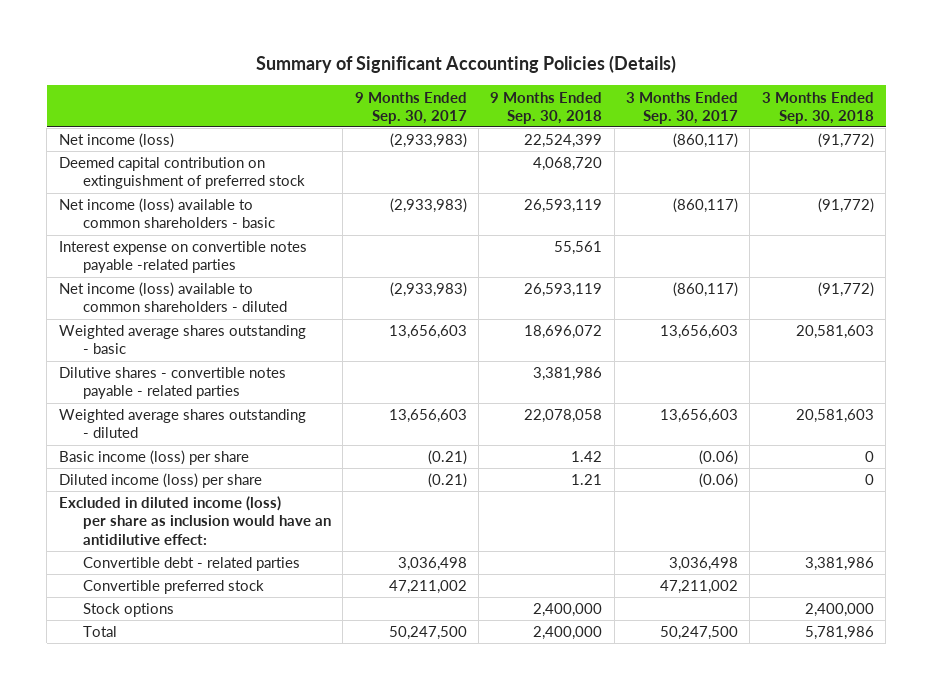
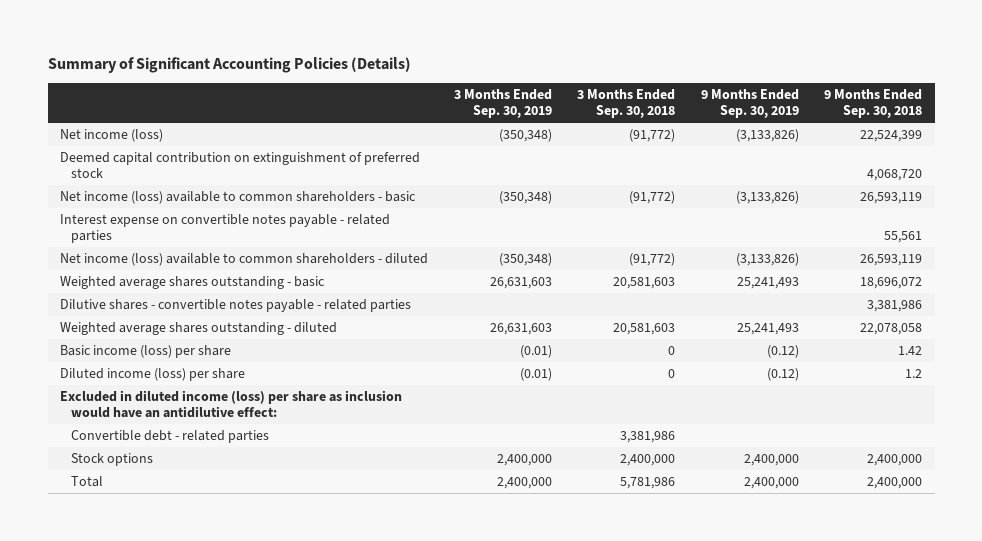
- | 9 Months Ended Sep. 30, 2017 | 9 Months Ended Sep. 30, 2018 | 3 Months Ended Sep. 30, 2017 | 3 Months Ended Sep. 30, 2018
+ | 3 Months Ended Sep. 30, 2019 | 3 Months Ended Sep. 30, 2018 | 9 Months Ended Sep. 30, 2019 | 9 Months Ended Sep. 30, 2018
- Interest expense on convertible notes payable -related parties | | 55,561 | |
+ Interest expense on convertible notes payable - related parties | | | | 55,561
- Diluted income (loss) per share | (0.21) | 1.21 | (0.06) | 0
+ Diluted income (loss) per share | (0.01) | 0 | (0.12) | 1.2
- Convertible preferred stock | 47,211,002 | | 47,211,002 |

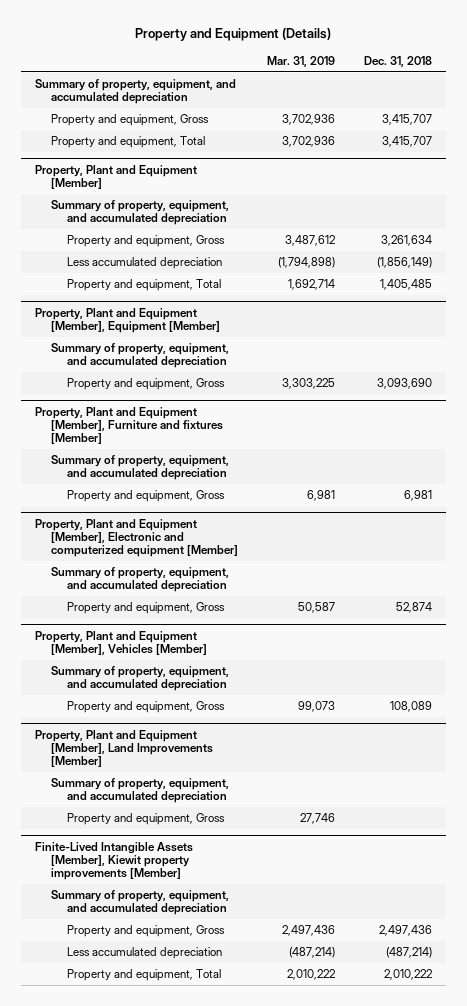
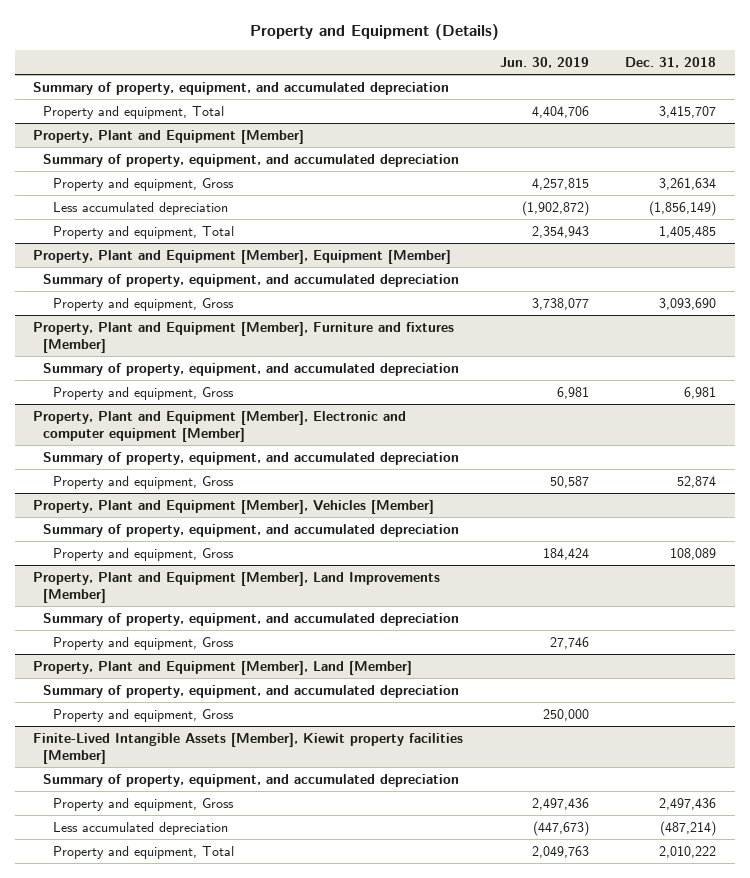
- | Mar. 31, 2019 | Dec. 31, 2018
+ | Jun. 30, 2019 | Dec. 31, 2018
- Property and equipment, Gross | 3,702,936 | 3,415,707
- Property, Plant and Equipment [Member], Electronic and computerized equipment [Member]
+ Property, Plant and Equipment [Member], Electronic and computer equipment [Member]
- Finite-Lived Intangible Assets [Member], Kiewit property improvements [Member]
+ Property, Plant and Equipment [Member], Land [Member]
+ Property and equipment, Gross | 250,000 |
+ Finite-Lived Intangible Assets [Member], Kiewit property facilities [Member]
+ Summary of property, equipment, and accumulated depreciation

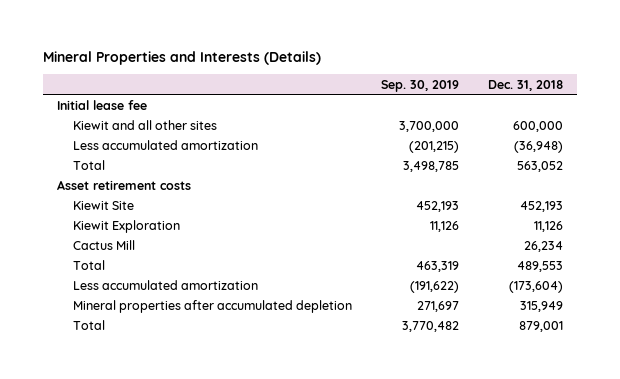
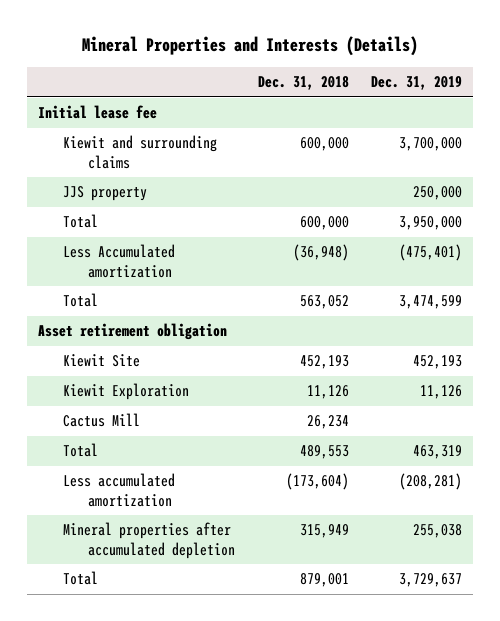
- | Sep. 30, 2019 | Dec. 31, 2018
+ | Dec. 31, 2018 | Dec. 31, 2019
- Kiewit and all other sites | 3,700,000 | 600,000
- Less accumulated amortization | (201,215) | (36,948)
+ Kiewit and surrounding claims | 600,000 | 3,700,000
+ JJS property | | 250,000
+ Total | 600,000 | 3,950,000
+ Less Accumulated amortization | (36,948) | (475,401)
- Asset retirement costs
+ Asset retirement obligation

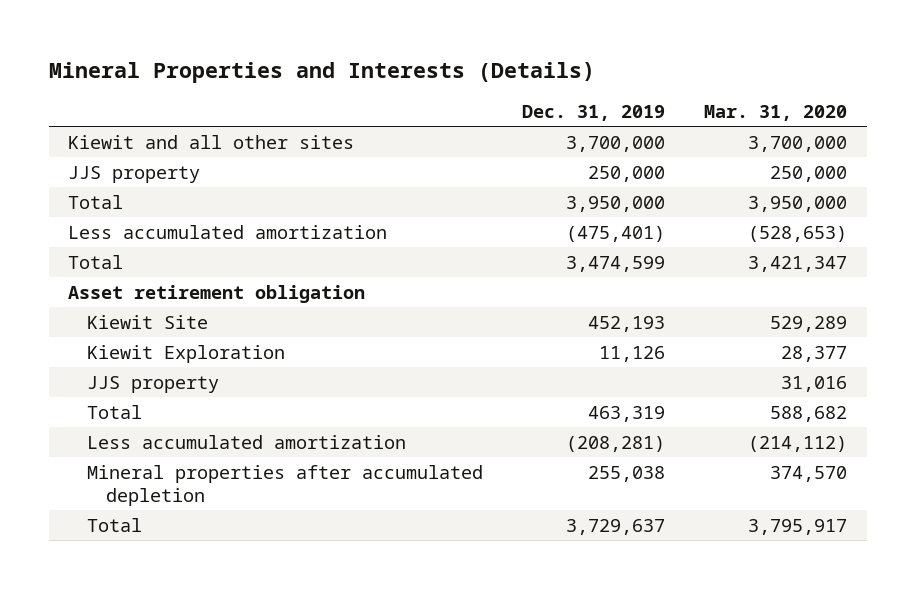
- | Dec. 31, 2018 | Dec. 31, 2019
+ | Dec. 31, 2019 | Mar. 31, 2020
- Initial lease fee
- Kiewit and surrounding claims | 600,000 | 3,700,000
+ Kiewit and all other sites | 3,700,000 | 3,700,000
- Less Accumulated amortization | (36,948) | (475,401)
+ Less accumulated amortization | (475,401) | (528,653)
- Cactus Mill | 26,234 |
+ JJS property | | 31,016

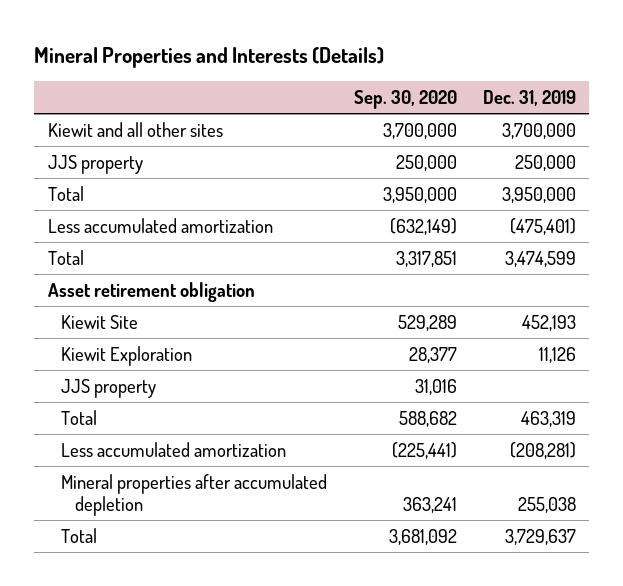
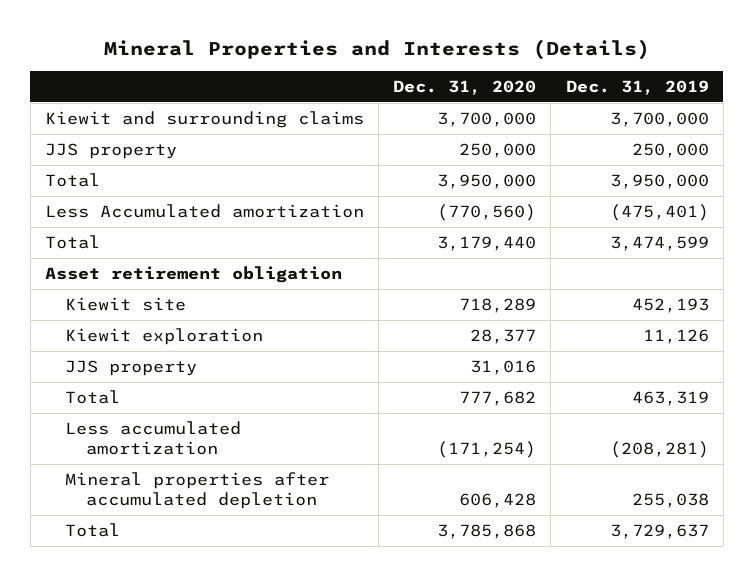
- | Sep. 30, 2020 | Dec. 31, 2019
+ | Dec. 31, 2020 | Dec. 31, 2019
- Kiewit and all other sites | 3,700,000 | 3,700,000
+ Kiewit and surrounding claims | 3,700,000 | 3,700,000
- Less accumulated amortization | (632,149) | (475,401)
+ Less Accumulated amortization | (770,560) | (475,401)
- Kiewit Site | 529,289 | 452,193
- Kiewit Exploration | 28,377 | 11,126
+ Kiewit site | 718,289 | 452,193
+ Kiewit exploration | 28,377 | 11,126

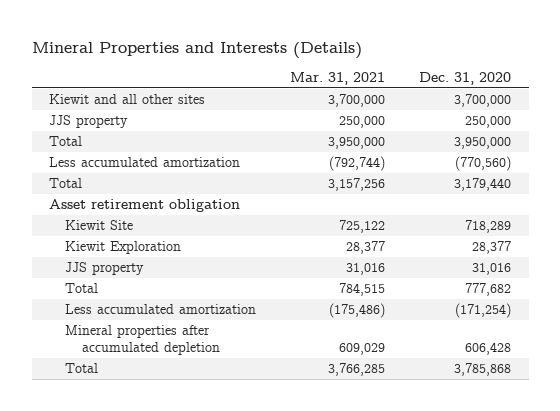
- | Dec. 31, 2020 | Dec. 31, 2019
+ | Mar. 31, 2021 | Dec. 31, 2020
- Kiewit and surrounding claims | 3,700,000 | 3,700,000
+ Kiewit and all other sites | 3,700,000 | 3,700,000
- Less Accumulated amortization | (770,560) | (475,401)
+ Less accumulated amortization | (792,744) | (770,560)
- Kiewit site | 718,289 | 452,193
- Kiewit exploration | 28,377 | 11,126
+ Kiewit Site | 725,122 | 718,289
+ Kiewit Exploration | 28,377 | 28,377

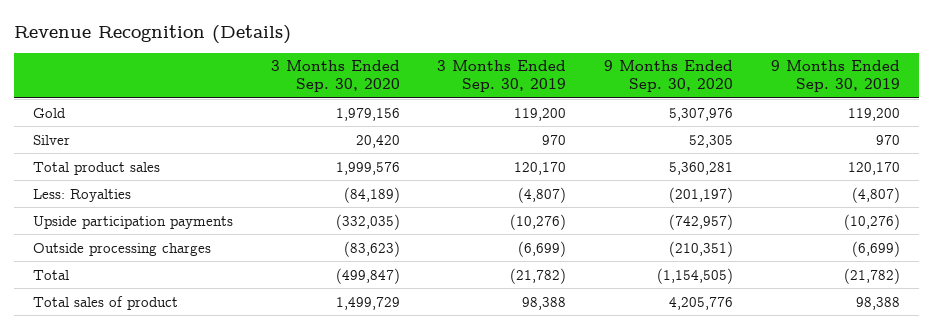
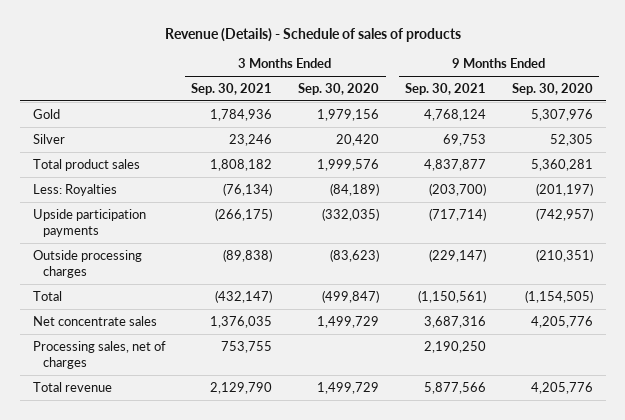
- Revenue Recognition (Details)
+ Revenue (Details) - Schedule of sales of products
- | 3 Months Ended Sep. 30, 2020 | 3 Months Ended Sep. 30, 2019 | 9 Months Ended Sep. 30, 2020 | 9 Months Ended Sep. 30, 2019
+ | 3 Months Ended Sep. 30, 2021 | 3 Months Ended Sep. 30, 2020 | 9 Months Ended Sep. 30, 2021 | 9 Months Ended Sep. 30, 2020
- Total sales of product | 1,499,729 | 98,388 | 4,205,776 | 98,388
+ Net concentrate sales | 1,376,035 | 1,499,729 | 3,687,316 | 4,205,776
+ Processing sales, net of charges | 753,755 | | 2,190,250 |
+ Total revenue | 2,129,790 | 1,499,729 | 5,877,566 | 4,205,776

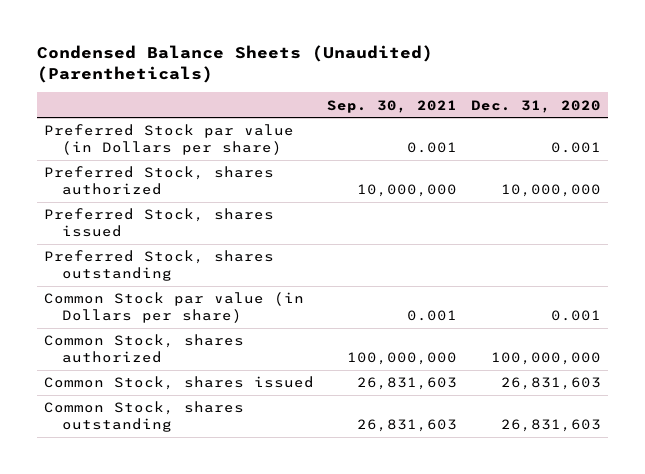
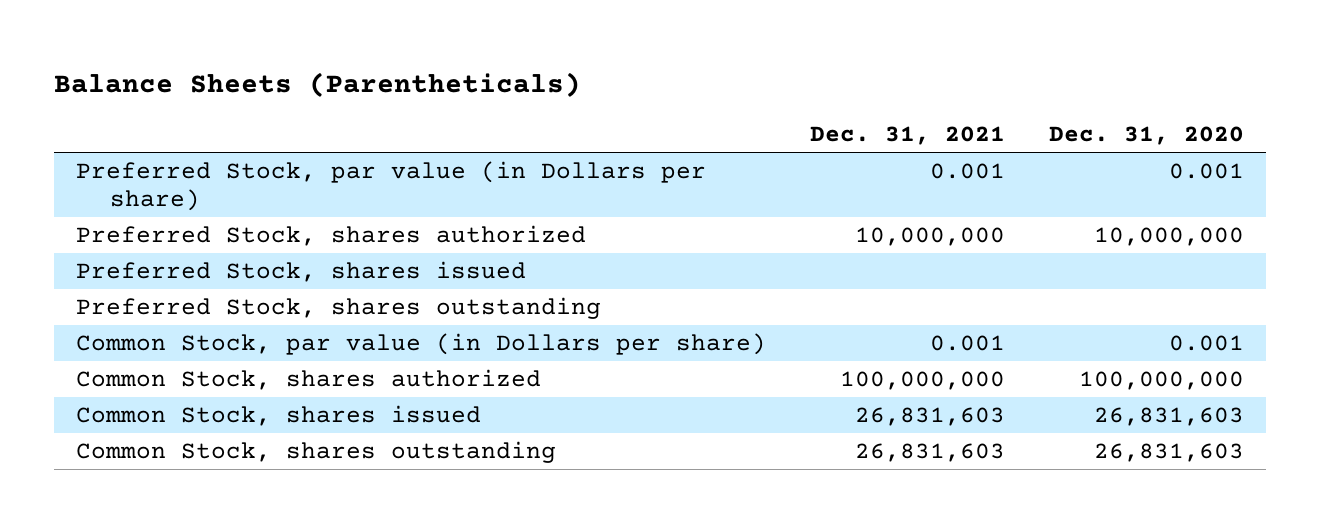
- Condensed Balance Sheets (Unaudited) (Parentheticals)
+ Balance Sheets (Parentheticals)
- | Sep. 30, 2021 | Dec. 31, 2020
+ | Dec. 31, 2021 | Dec. 31, 2020
- Preferred Stock par value (in Dollars per share) | 0.001 | 0.001
+ Preferred Stock, par value (in Dollars per share) | 0.001 | 0.001
- Common Stock par value (in Dollars per share) | 0.001 | 0.001
+ Common Stock, par value (in Dollars per share) | 0.001 | 0.001

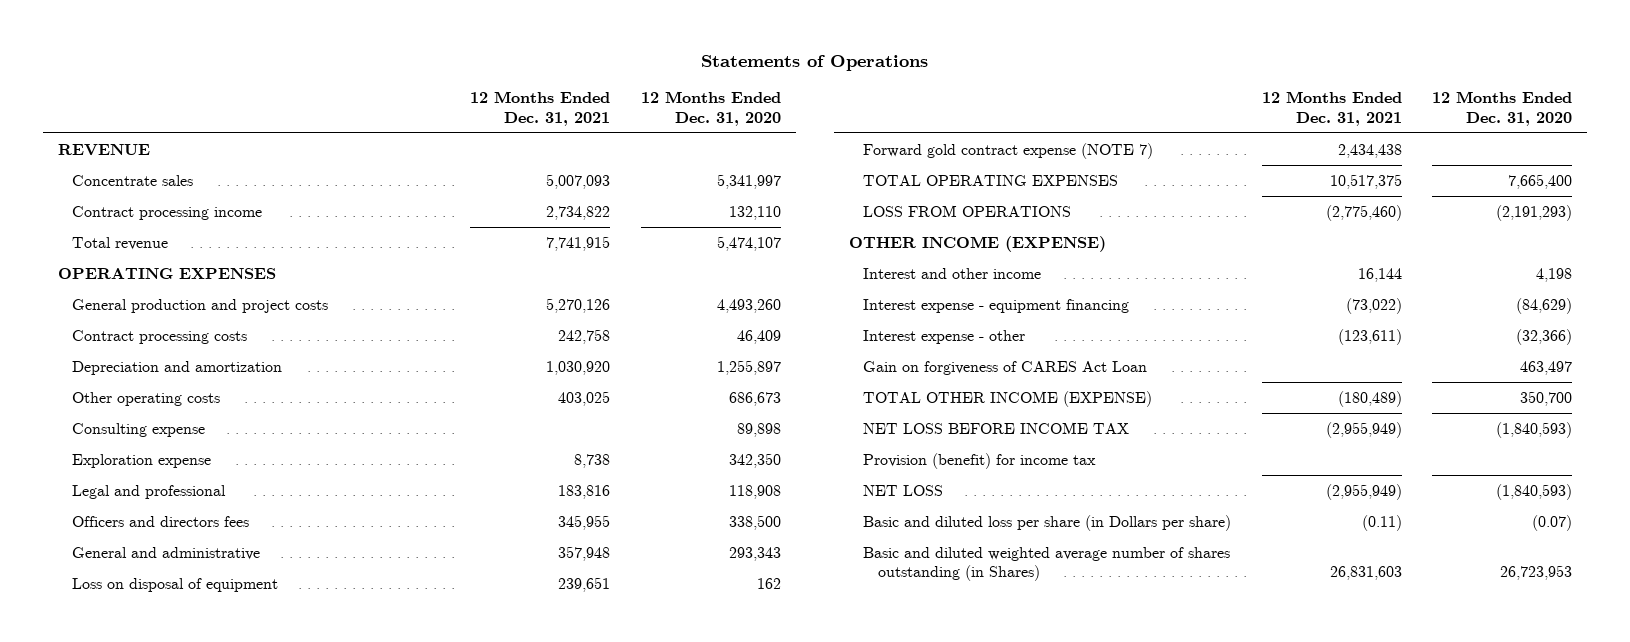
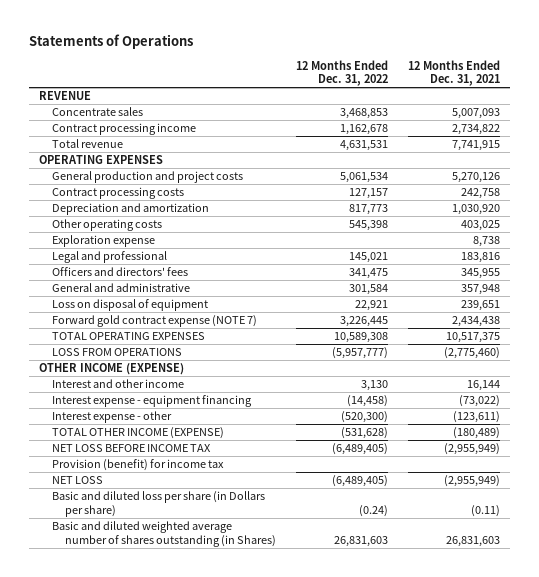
- | 12 Months Ended Dec. 31, 2021 | 12 Months Ended Dec. 31, 2020
+ | 12 Months Ended Dec. 31, 2022 | 12 Months Ended Dec. 31, 2021
- Consulting expense | | 89,898
- Officers and directors fees | 345,955 | 338,500
+ Officers and directors' fees | 341,475 | 345,955
- Gain on forgiveness of CARES Act Loan | | 463,497

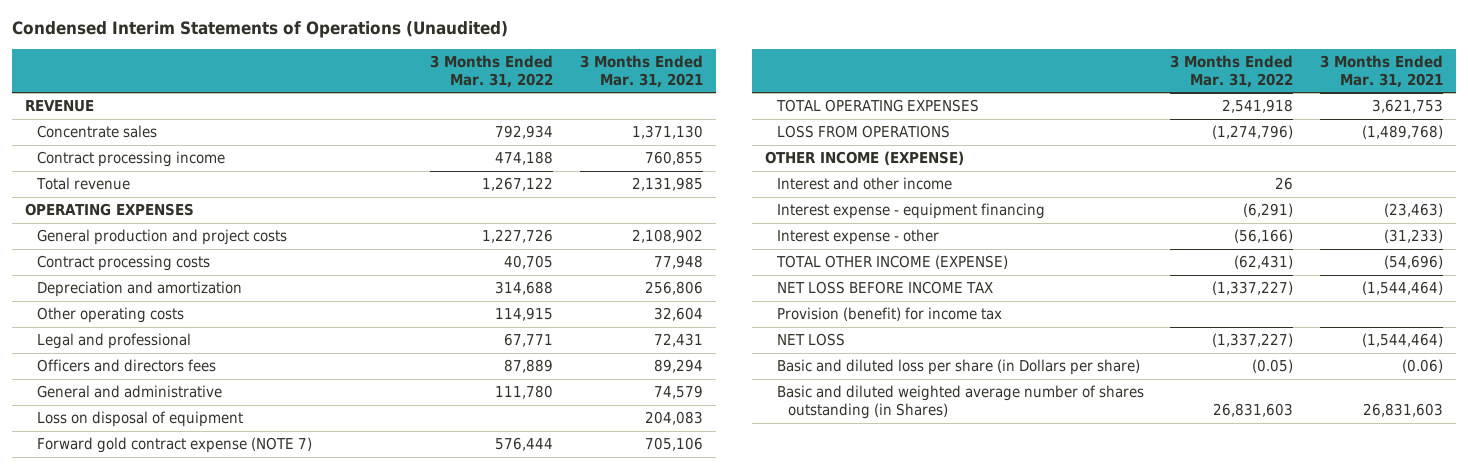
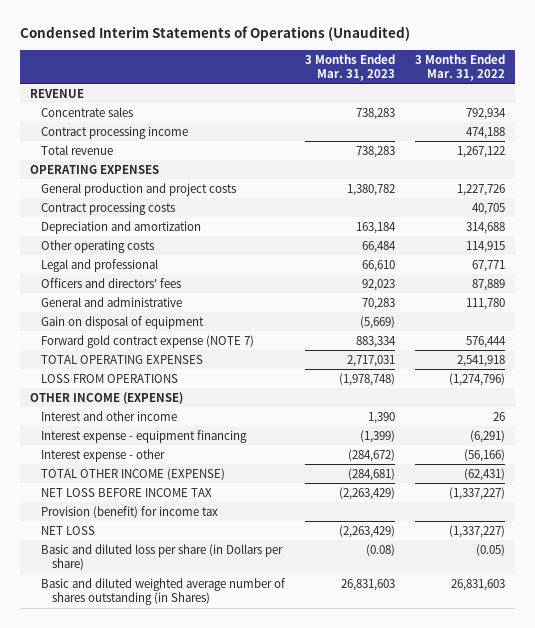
- | 3 Months Ended Mar. 31, 2022 | 3 Months Ended Mar. 31, 2021
+ | 3 Months Ended Mar. 31, 2023 | 3 Months Ended Mar. 31, 2022
- Officers and directors fees | 87,889 | 89,294
+ Officers and directors' fees | 92,023 | 87,889
- Loss on disposal of equipment | | 204,083
+ Gain on disposal of equipment | (5,669) |

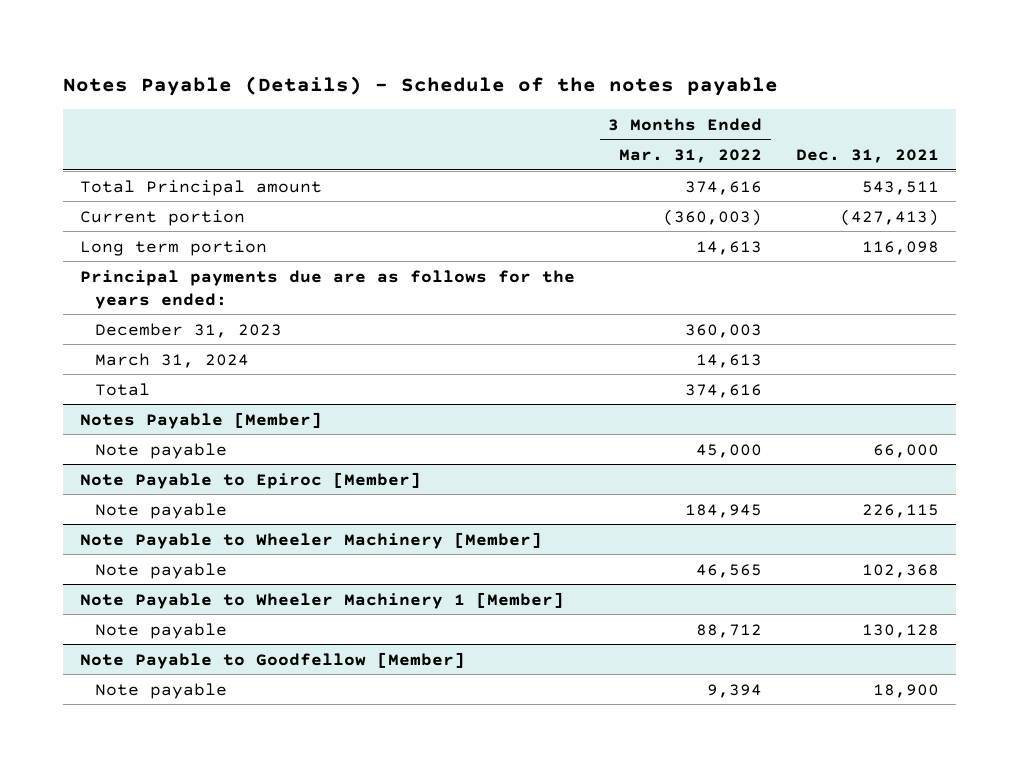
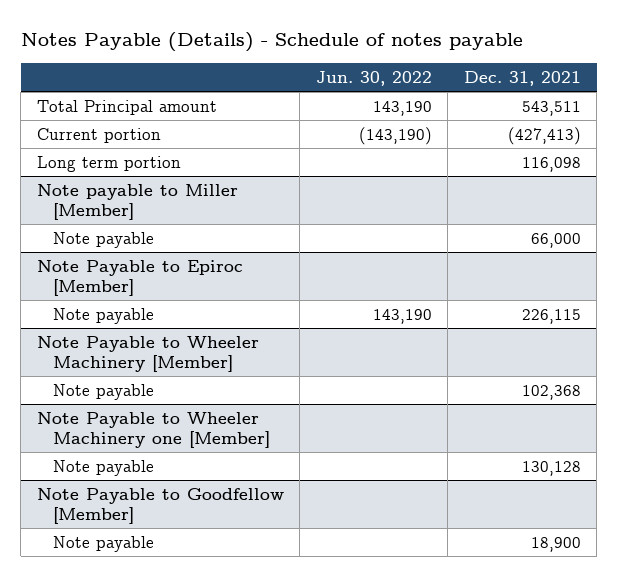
- Notes Payable (Details) - Schedule of the notes payable
+ Notes Payable (Details) - Schedule of notes payable
- | 3 Months Ended Mar. 31, 2022 | Dec. 31, 2021
+ | Jun. 30, 2022 | Dec. 31, 2021
- Principal payments due are as follows for the years ended:
- December 31, 2023 | 360,003 |
- March 31, 2024 | 14,613 |
- Total | 374,616 |
- Notes Payable [Member]
+ Note payable to Miller [Member]
- Note Payable to Wheeler Machinery 1 [Member]
+ Note Payable to Wheeler Machinery one [Member]

